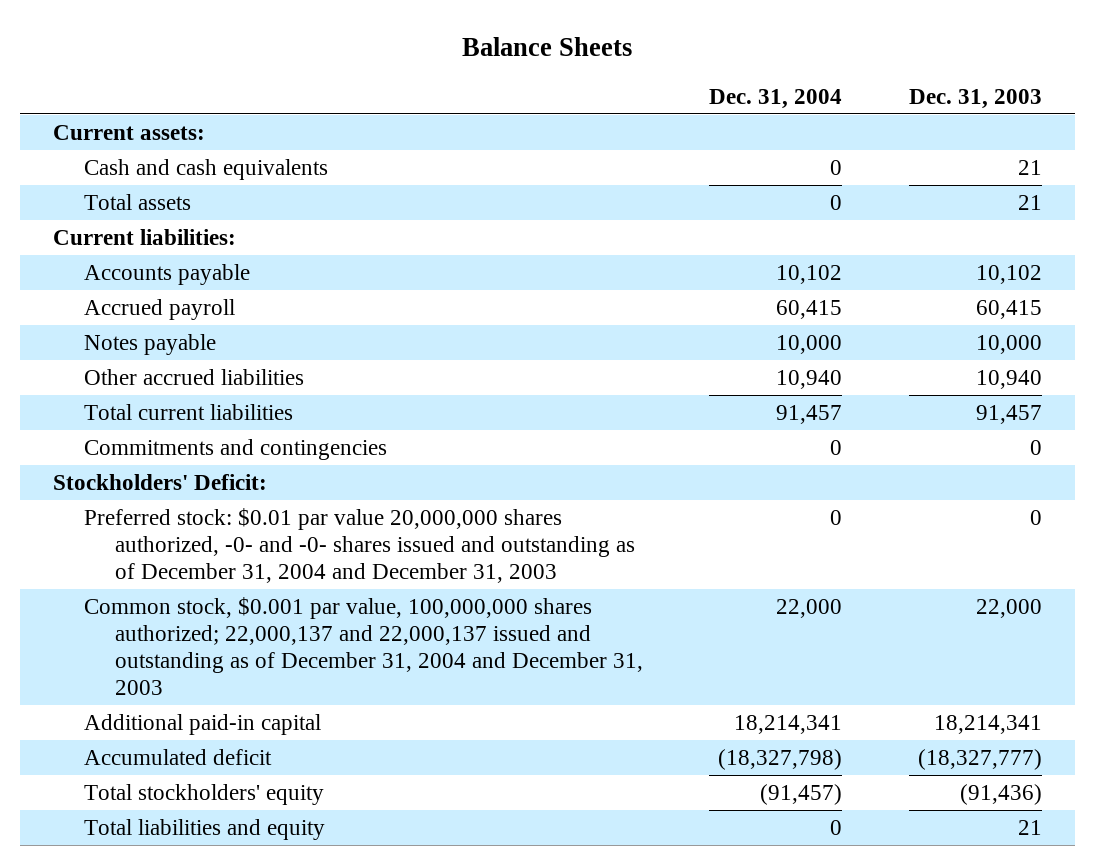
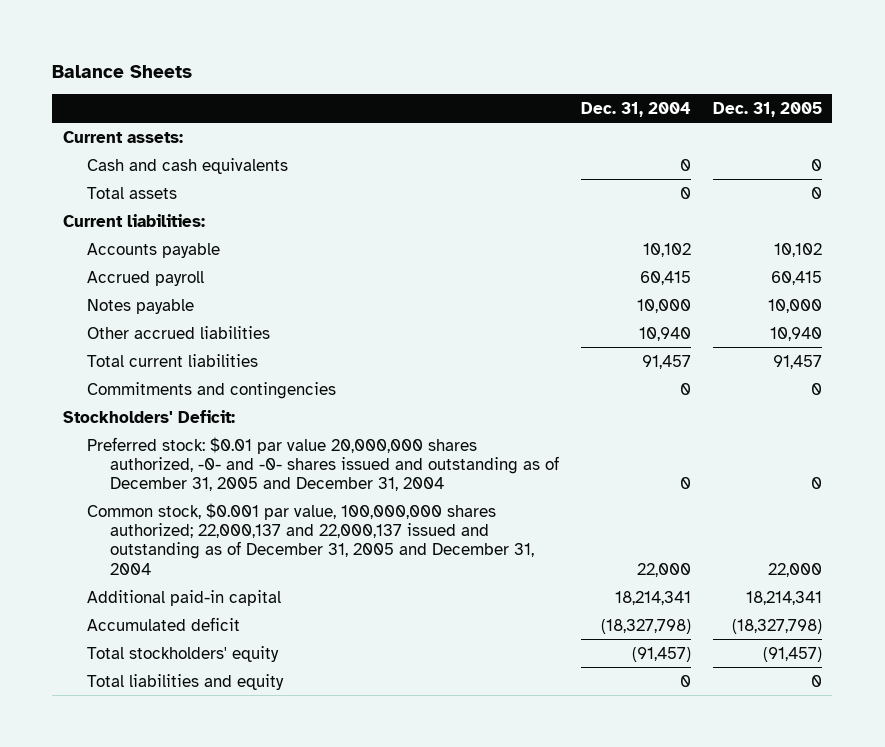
- | Dec. 31, 2004 | Dec. 31, 2003
+ | Dec. 31, 2004 | Dec. 31, 2005
- Preferred stock: $0.01 par value 20,000,000 shares authorized, -0- and -0- shares issued and outstanding as of December 31, 2004 and December 31, 2003 | 0 | 0
- Common stock, $0.001 par value, 100,000,000 shares authorized; 22,000,137 and 22,000,137 issued and outstanding as of December 31, 2004 and December 31, 2003 | 22,000 | 22,000
+ Preferred stock: $0.01 par value 20,000,000 shares authorized, -0- and -0- shares issued and outstanding as of December 31, 2005 and December 31, 2004 | 0 | 0
+ Common stock, $0.001 par value, 100,000,000 shares authorized; 22,000,137 and 22,000,137 issued and outstanding as of December 31, 2005 and December 31, 2004 | 22,000 | 22,000

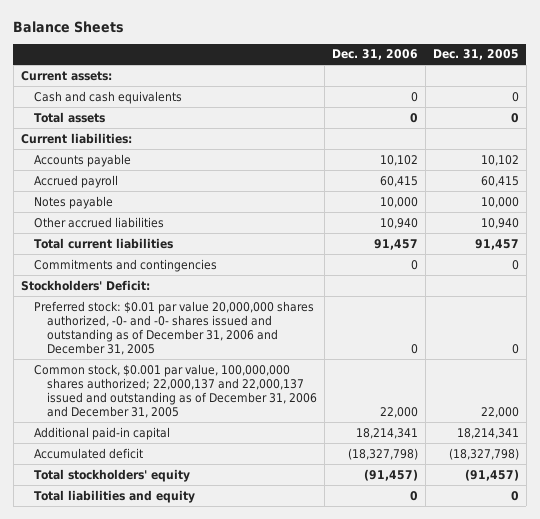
- | Dec. 31, 2004 | Dec. 31, 2005
+ | Dec. 31, 2006 | Dec. 31, 2005
- Preferred stock: $0.01 par value 20,000,000 shares authorized, -0- and -0- shares issued and outstanding as of December 31, 2005 and December 31, 2004 | 0 | 0
- Common stock, $0.001 par value, 100,000,000 shares authorized; 22,000,137 and 22,000,137 issued and outstanding as of December 31, 2005 and December 31, 2004 | 22,000 | 22,000
+ Preferred stock: $0.01 par value 20,000,000 shares authorized, -0- and -0- shares issued and outstanding as of December 31, 2006 and December 31, 2005 | 0 | 0
+ Common stock, $0.001 par value, 100,000,000 shares authorized; 22,000,137 and 22,000,137 issued and outstanding as of December 31, 2006 and December 31, 2005 | 22,000 | 22,000

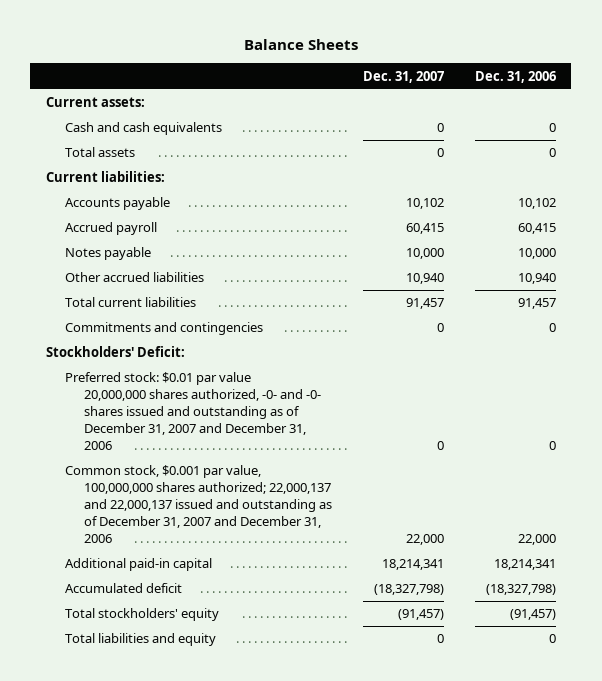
- | Dec. 31, 2006 | Dec. 31, 2005
+ | Dec. 31, 2007 | Dec. 31, 2006
- Preferred stock: $0.01 par value 20,000,000 shares authorized, -0- and -0- shares issued and outstanding as of December 31, 2006 and December 31, 2005 | 0 | 0
- Common stock, $0.001 par value, 100,000,000 shares authorized; 22,000,137 and 22,000,137 issued and outstanding as of December 31, 2006 and December 31, 2005 | 22,000 | 22,000
+ Preferred stock: $0.01 par value 20,000,000 shares authorized, -0- and -0- shares issued and outstanding as of December 31, 2007 and December 31, 2006 | 0 | 0
+ Common stock, $0.001 par value, 100,000,000 shares authorized; 22,000,137 and 22,000,137 issued and outstanding as of December 31, 2007 and December 31, 2006 | 22,000 | 22,000

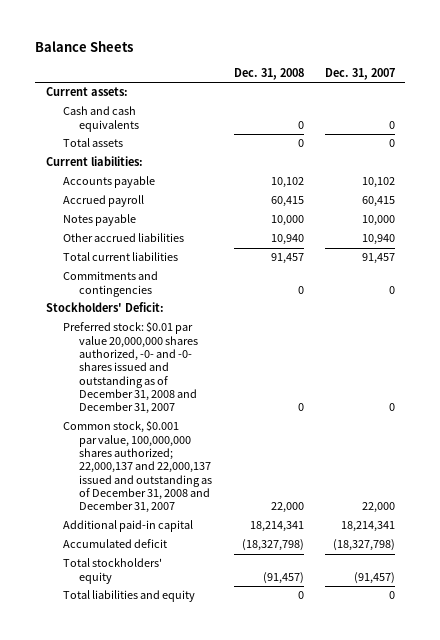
- | Dec. 31, 2007 | Dec. 31, 2006
+ | Dec. 31, 2008 | Dec. 31, 2007
- Preferred stock: $0.01 par value 20,000,000 shares authorized, -0- and -0- shares issued and outstanding as of December 31, 2007 and December 31, 2006 | 0 | 0
- Common stock, $0.001 par value, 100,000,000 shares authorized; 22,000,137 and 22,000,137 issued and outstanding as of December 31, 2007 and December 31, 2006 | 22,000 | 22,000
+ Preferred stock: $0.01 par value 20,000,000 shares authorized, -0- and -0- shares issued and outstanding as of December 31, 2008 and December 31, 2007 | 0 | 0
+ Common stock, $0.001 par value, 100,000,000 shares authorized; 22,000,137 and 22,000,137 issued and outstanding as of December 31, 2008 and December 31, 2007 | 22,000 | 22,000

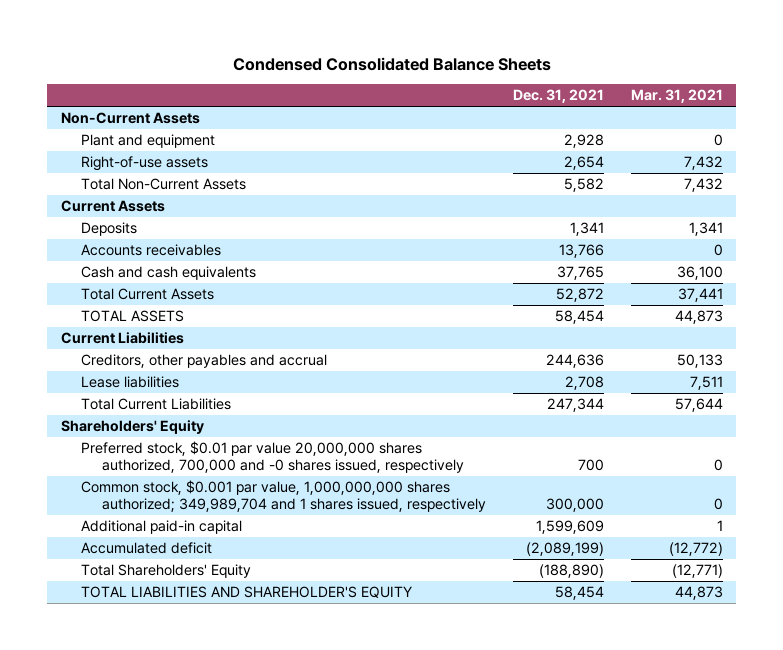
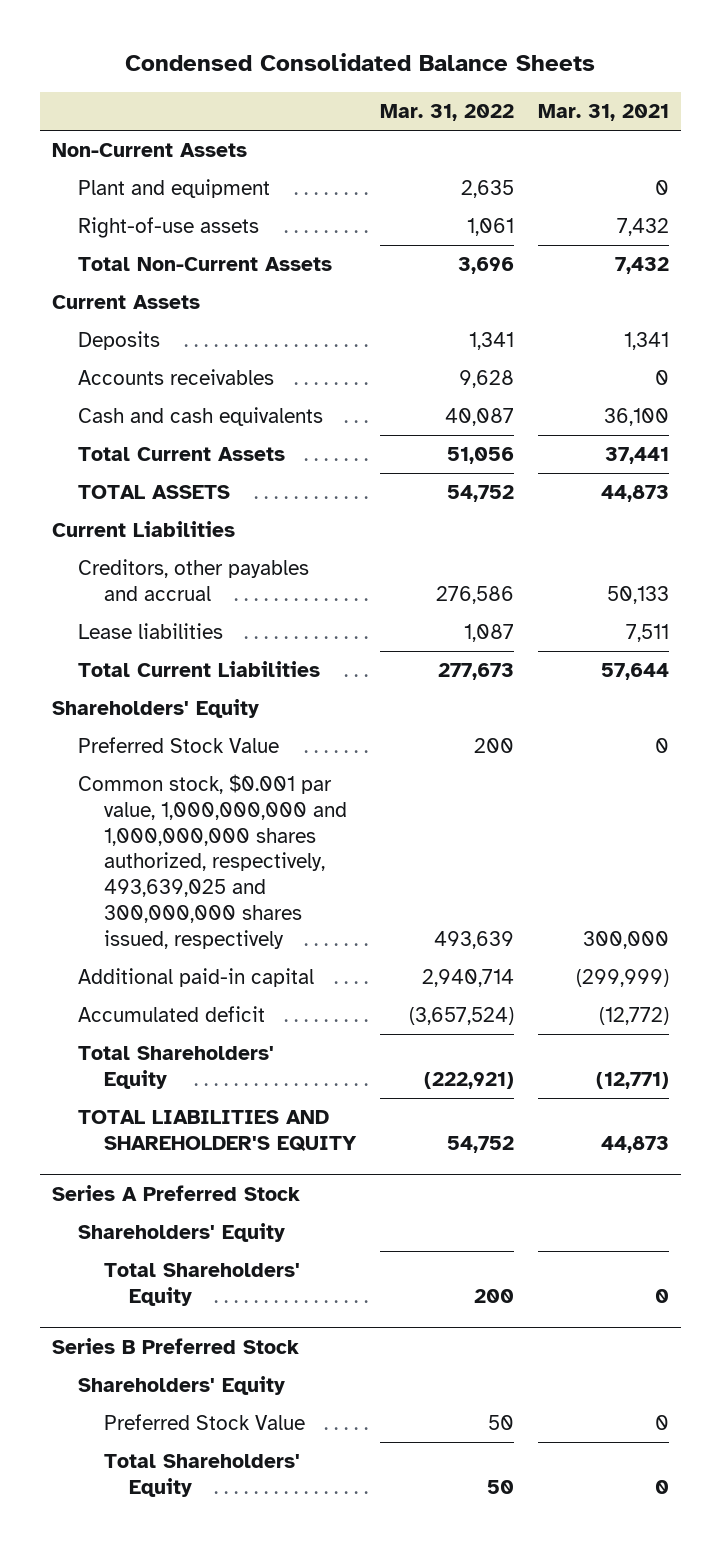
- | Dec. 31, 2021 | Mar. 31, 2021
+ | Mar. 31, 2022 | Mar. 31, 2021
- Preferred stock, $0.01 par value 20,000,000 shares authorized, 700,000 and -0 shares issued, respectively | 700 | 0
- Common stock, $0.001 par value, 1,000,000,000 shares authorized; 349,989,704 and 1 shares issued, respectively | 300,000 | 0
- Additional paid-in capital | 1,599,609 | 1
+ Preferred Stock Value | 200 | 0
+ Common stock, $0.001 par value, 1,000,000,000 and 1,000,000,000 shares authorized, respectively, 493,639,025 and 300,000,000 shares issued, respectively | 493,639 | 300,000
+ Additional paid-in capital | 2,940,714 | (299,999)
+ Series A Preferred Stock
+ Shareholders' Equity
+ Total Shareholders' Equity | 200 | 0
+ Series B Preferred Stock
+ Shareholders' Equity
+ Preferred Stock Value | 50 | 0
+ Total Shareholders' Equity | 50 | 0

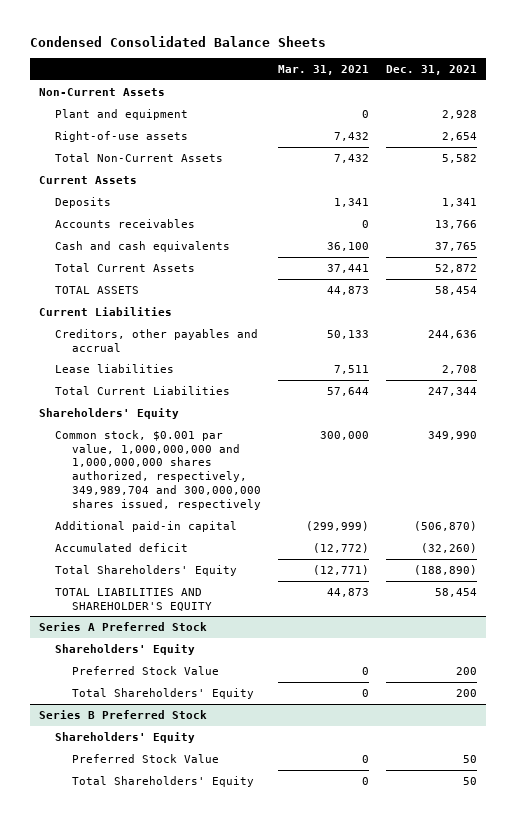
- | Mar. 31, 2022 | Mar. 31, 2021
+ | Mar. 31, 2021 | Dec. 31, 2021
- Preferred Stock Value | 200 | 0
- Common stock, $0.001 par value, 1,000,000,000 and 1,000,000,000 shares authorized, respectively, 493,639,025 and 300,000,000 shares issued, respectively | 493,639 | 300,000
+ Common stock, $0.001 par value, 1,000,000,000 and 1,000,000,000 shares authorized, respectively, 349,989,704 and 300,000,000 shares issued, respectively | 300,000 | 349,990
@ Series A Preferred Stock
+ Preferred Stock Value | 0 | 200

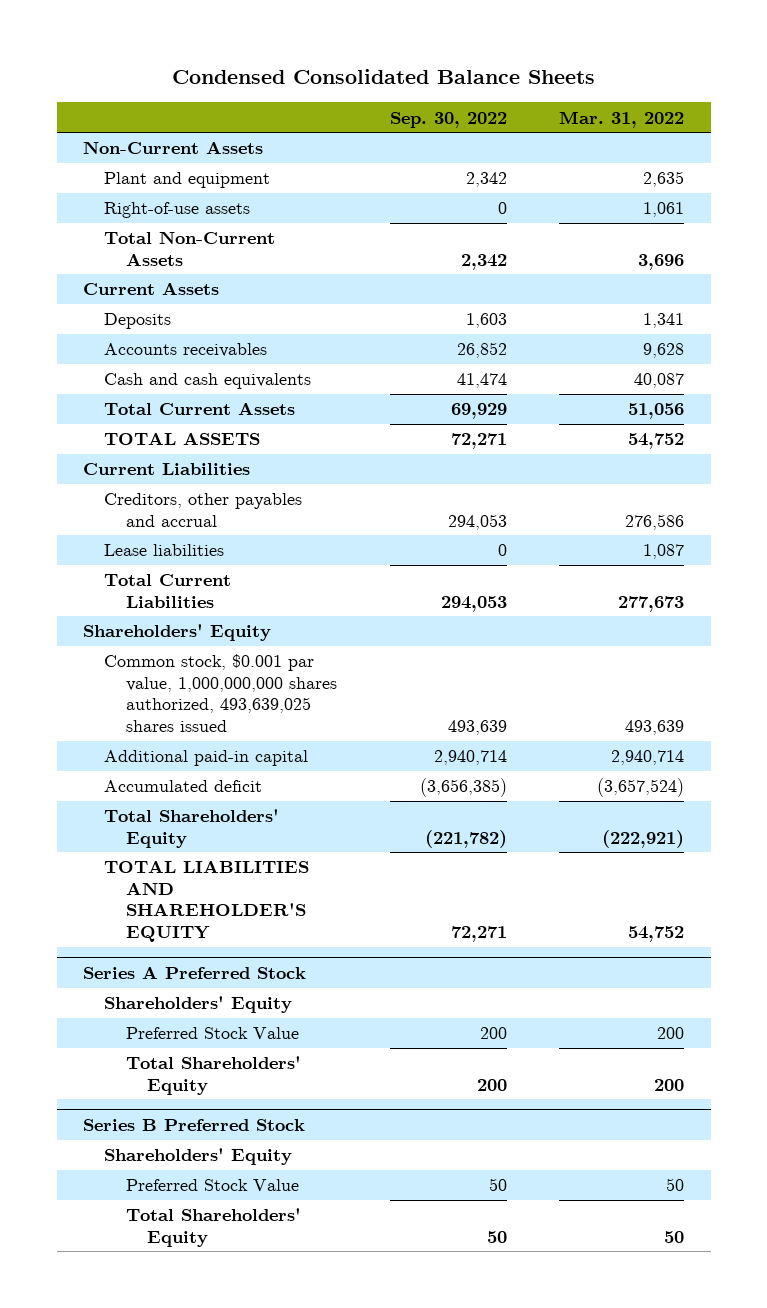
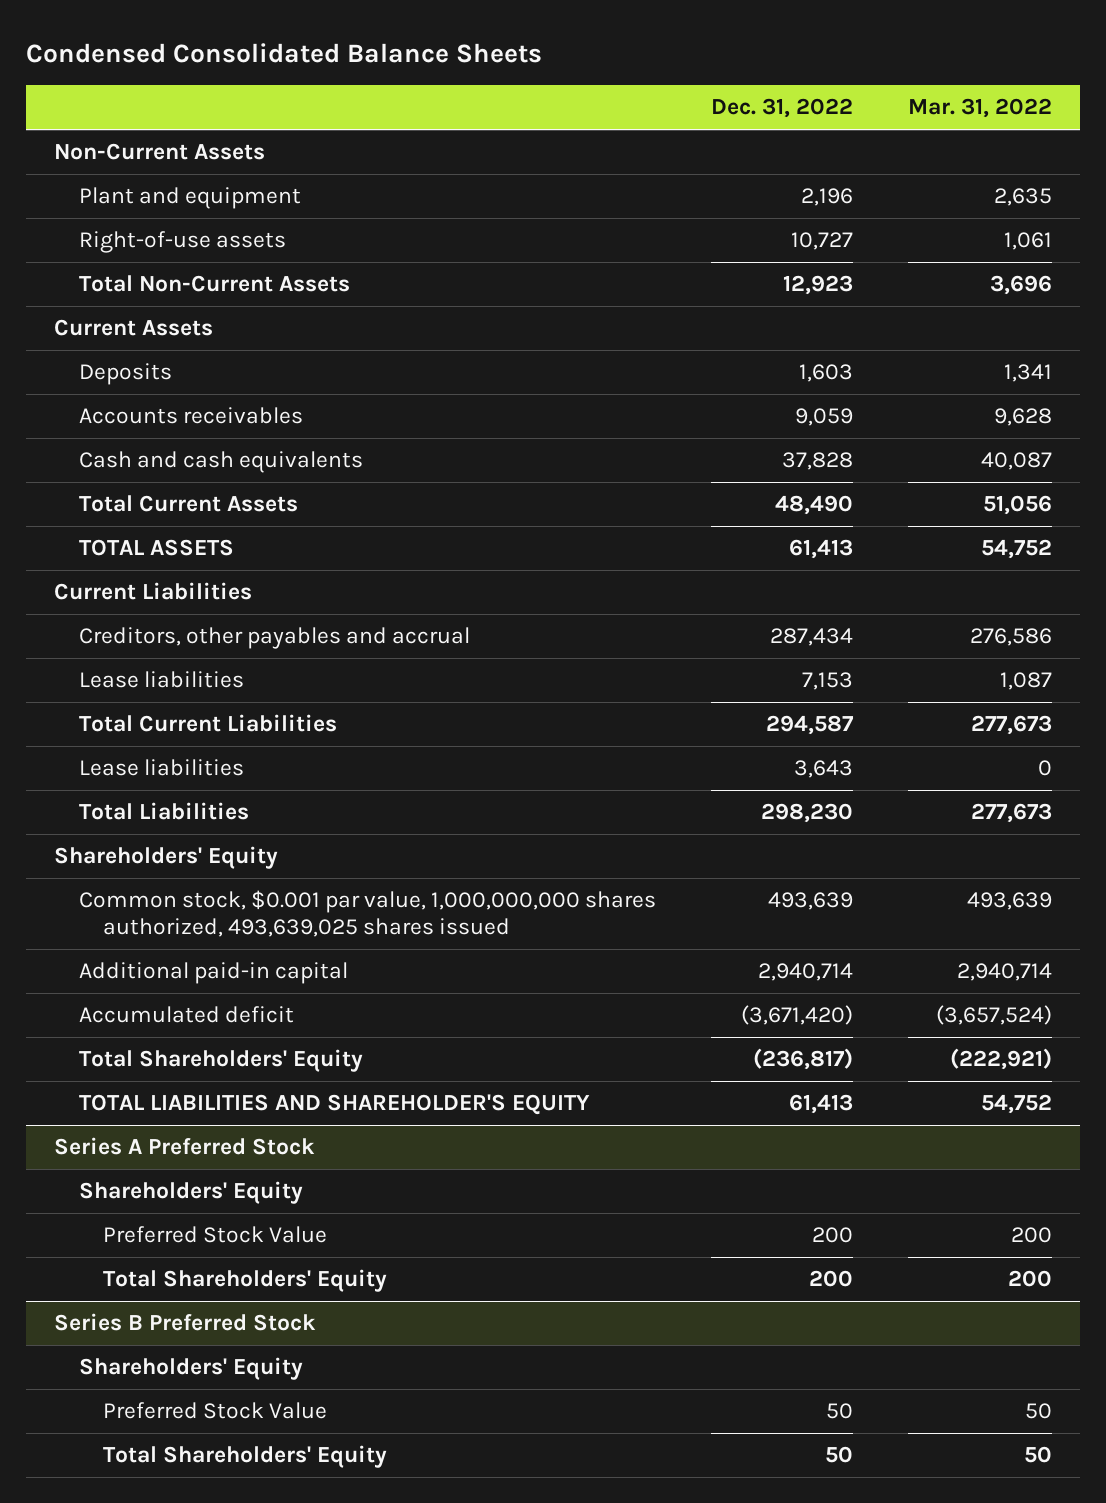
- | Sep. 30, 2022 | Mar. 31, 2022
+ | Dec. 31, 2022 | Mar. 31, 2022
+ Lease liabilities | 3,643 | 0
+ Total Liabilities | 298,230 | 277,673

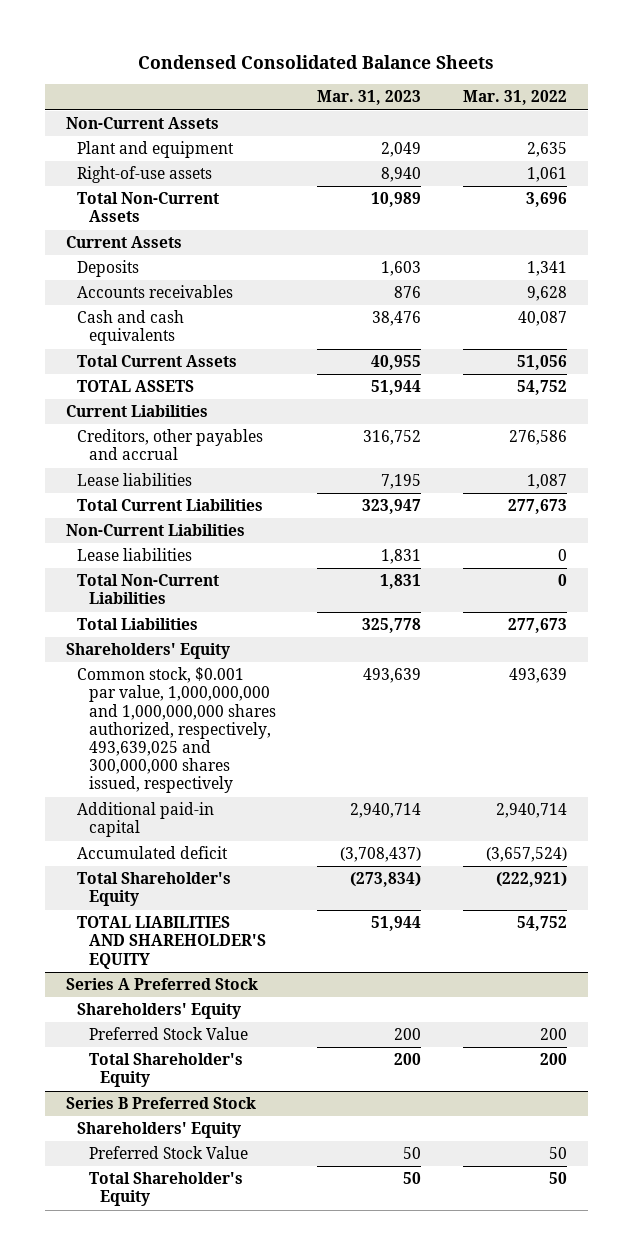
- | Dec. 31, 2022 | Mar. 31, 2022
+ | Mar. 31, 2023 | Mar. 31, 2022
+ Non-Current Liabilities
+ Total Non-Current Liabilities | 1,831 | 0
- Common stock, $0.001 par value, 1,000,000,000 shares authorized, 493,639,025 shares issued | 493,639 | 493,639
+ Common stock, $0.001 par value, 1,000,000,000 and 1,000,000,000 shares authorized, respectively, 493,639,025 and 300,000,000 shares issued, respectively | 493,639 | 493,639
- Total Shareholders' Equity | (236,817) | (222,921)
+ Total Shareholder's Equity | (273,834) | (222,921)
@ Series A Preferred Stock
- Total Shareholders' Equity | 200 | 200
+ Total Shareholder's Equity | 200 | 200
@ Series B Preferred Stock
- Total Shareholders' Equity | 50 | 50
+ Total Shareholder's Equity | 50 | 50

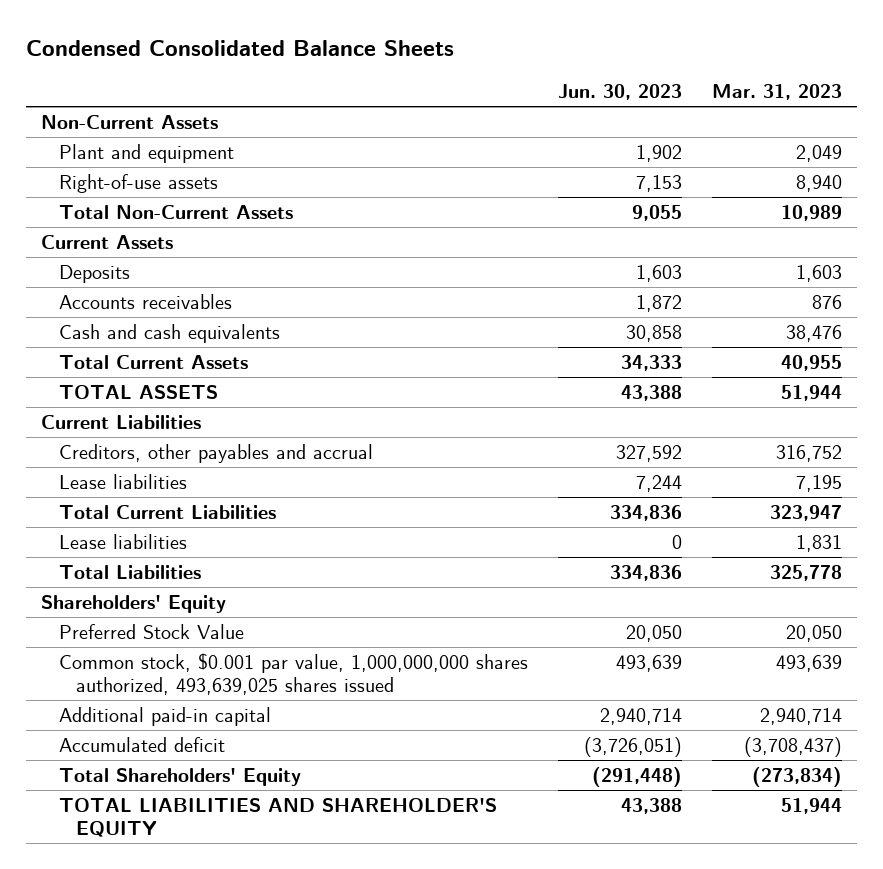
- | Mar. 31, 2023 | Mar. 31, 2022
+ | Jun. 30, 2023 | Mar. 31, 2023
- Non-Current Liabilities
- Total Non-Current Liabilities | 1,831 | 0
- Common stock, $0.001 par value, 1,000,000,000 and 1,000,000,000 shares authorized, respectively, 493,639,025 and 300,000,000 shares issued, respectively | 493,639 | 493,639
+ Preferred Stock Value | 20,050 | 20,050
+ Common stock, $0.001 par value, 1,000,000,000 shares authorized, 493,639,025 shares issued | 493,639 | 493,639
- Total Shareholder's Equity | (273,834) | (222,921)
+ Total Shareholders' Equity | (291,448) | (273,834)
- Series A Preferred Stock
- Shareholders' Equity
- Preferred Stock Value | 200 | 200
- Total Shareholder's Equity | 200 | 200
- Series B Preferred Stock
- Shareholders' Equity
- Preferred Stock Value | 50 | 50
- Total Shareholder's Equity | 50 | 50

